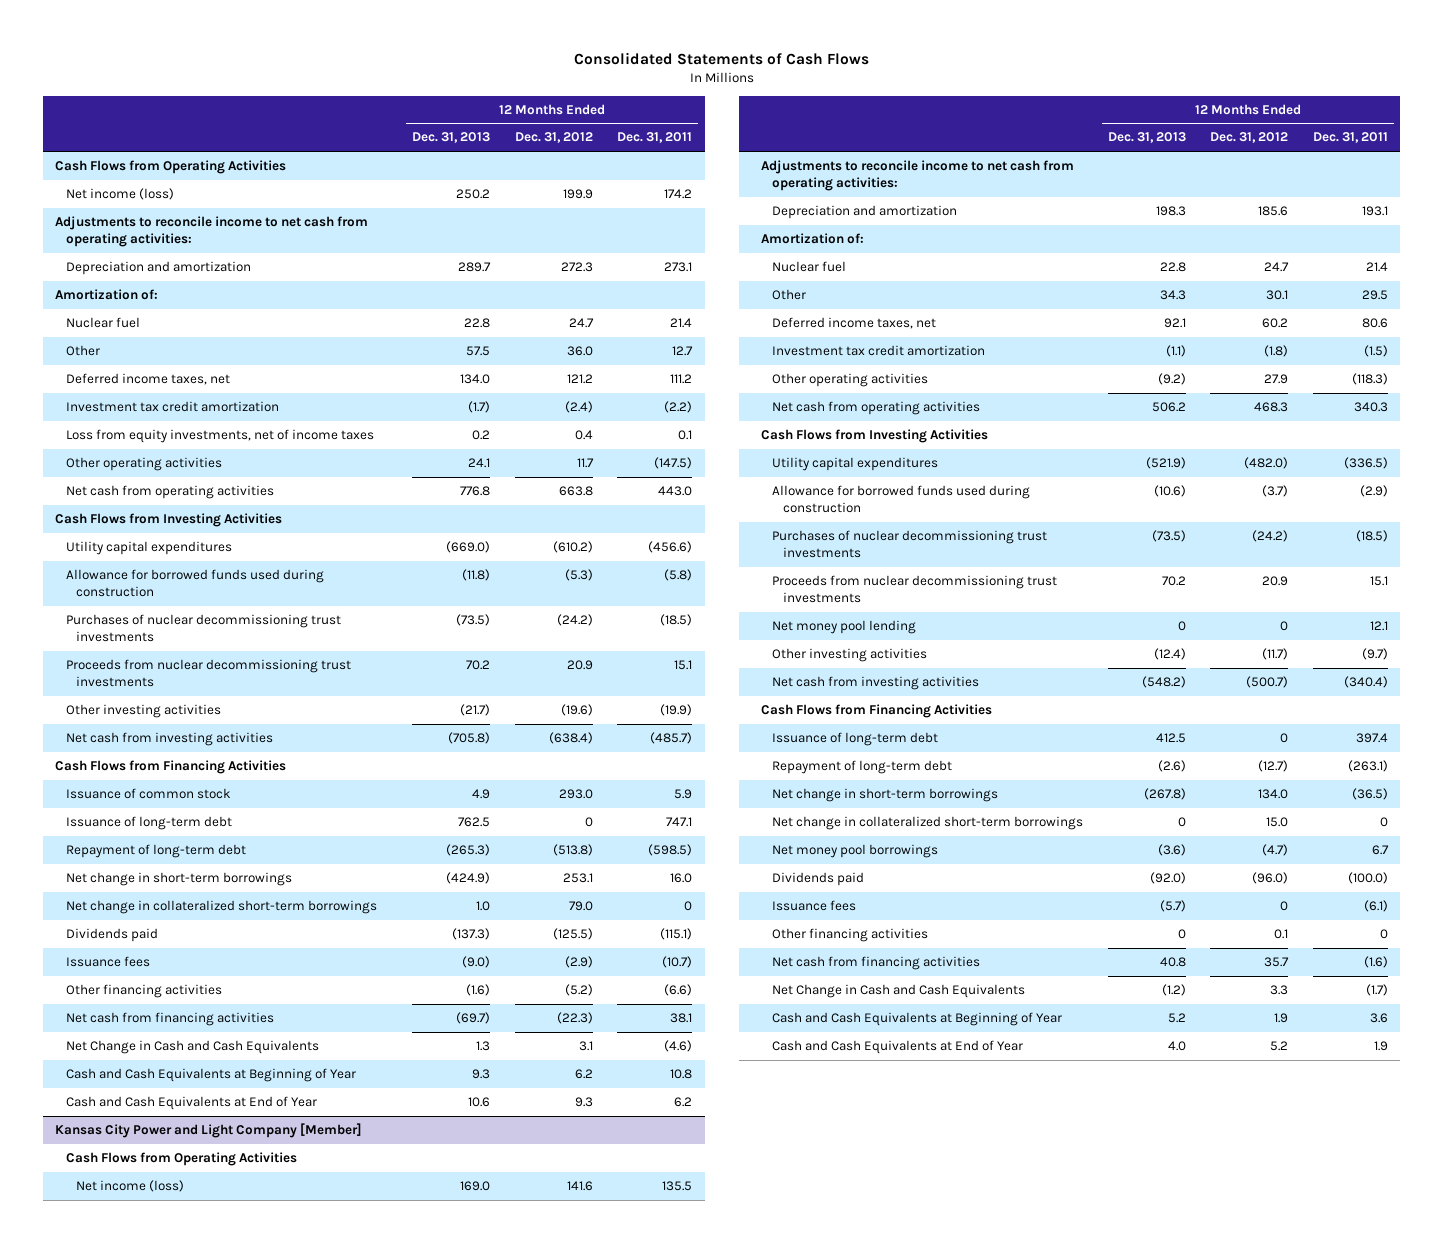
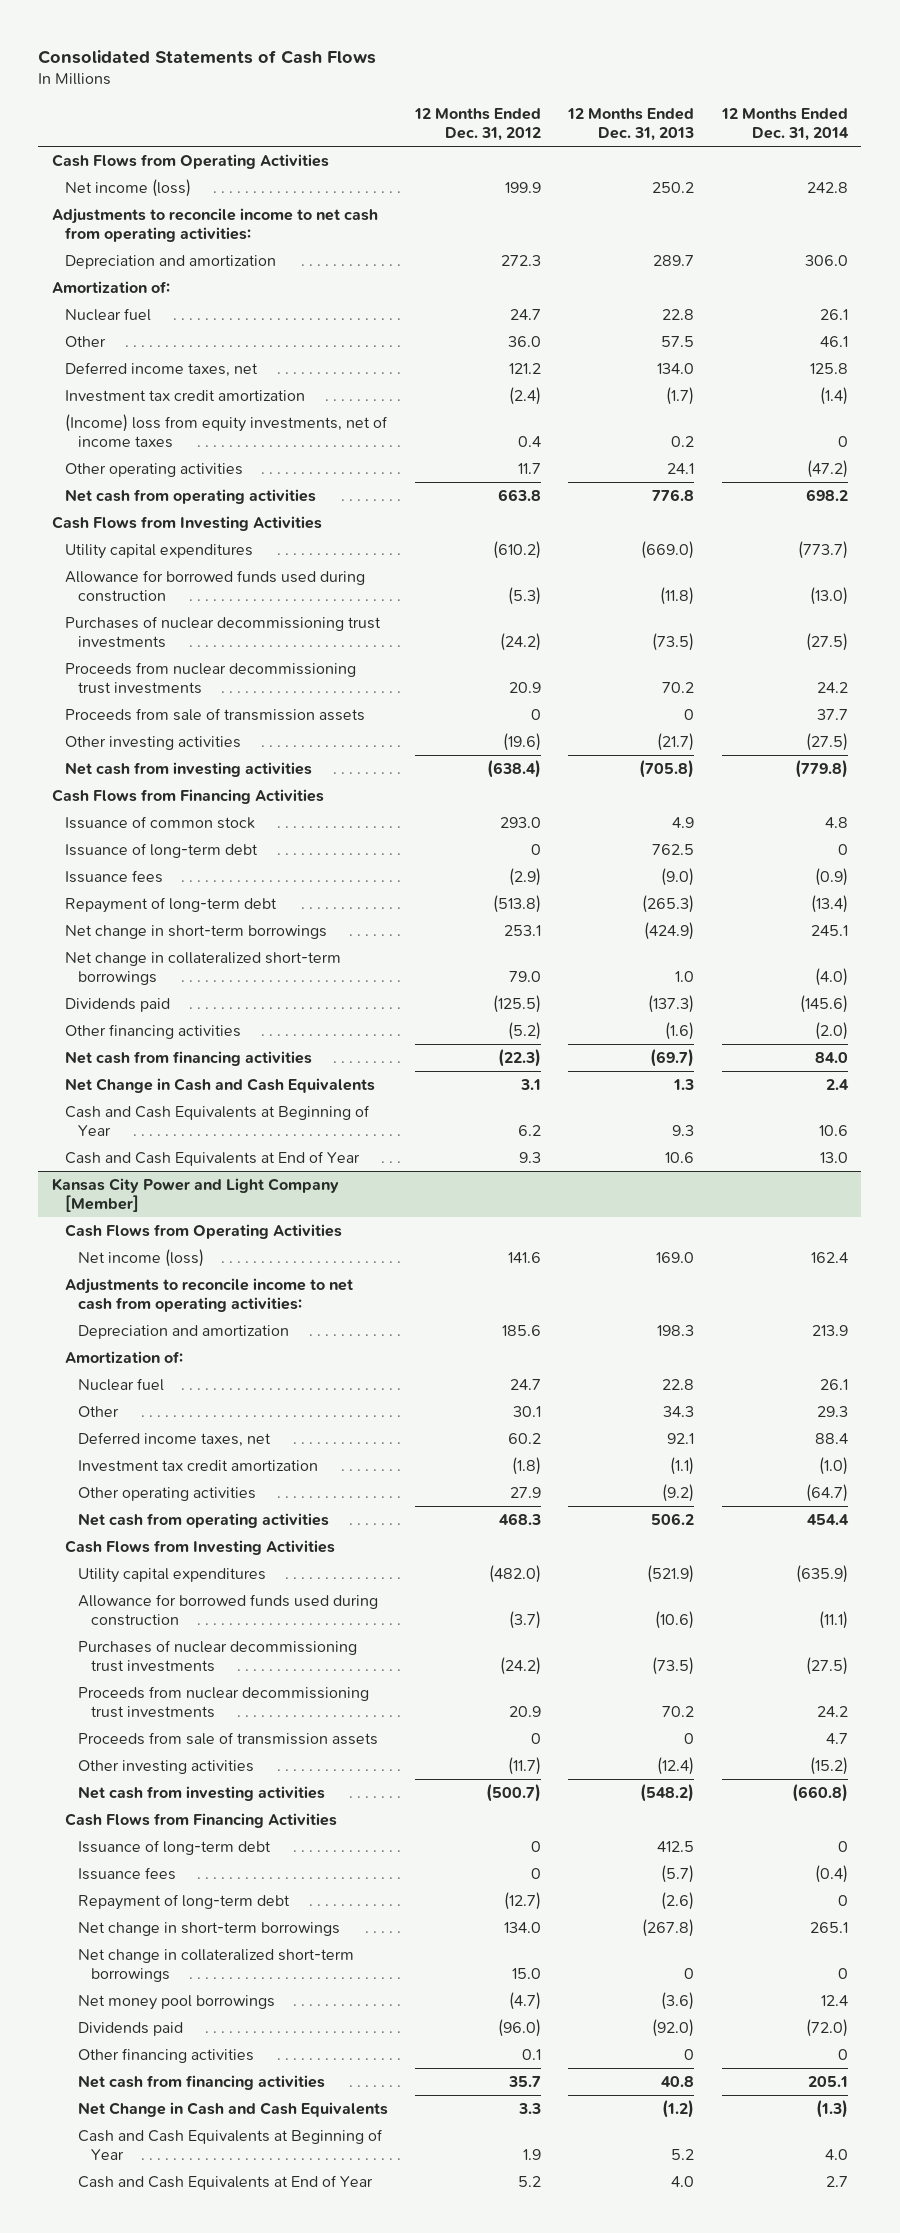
- | 12 Months Ended Dec. 31, 2013 | 12 Months Ended Dec. 31, 2012 | 12 Months Ended Dec. 31, 2011
+ | 12 Months Ended Dec. 31, 2012 | 12 Months Ended Dec. 31, 2013 | 12 Months Ended Dec. 31, 2014
- Loss from equity investments, net of income taxes | 0.2 | 0.4 | 0.1
+ (Income) loss from equity investments, net of income taxes | 0.4 | 0.2 | 0
+ Proceeds from sale of transmission assets | 0 | 0 | 37.7
moved up: Issuance fees | (2.9) | (9.0) | (0.9)
@ Kansas City Power and Light Company [Member]
- Net money pool lending | 0 | 0 | 12.1
+ Proceeds from sale of transmission assets | 0 | 0 | 4.7
moved up: Issuance fees | 0 | (5.7) | (0.4)

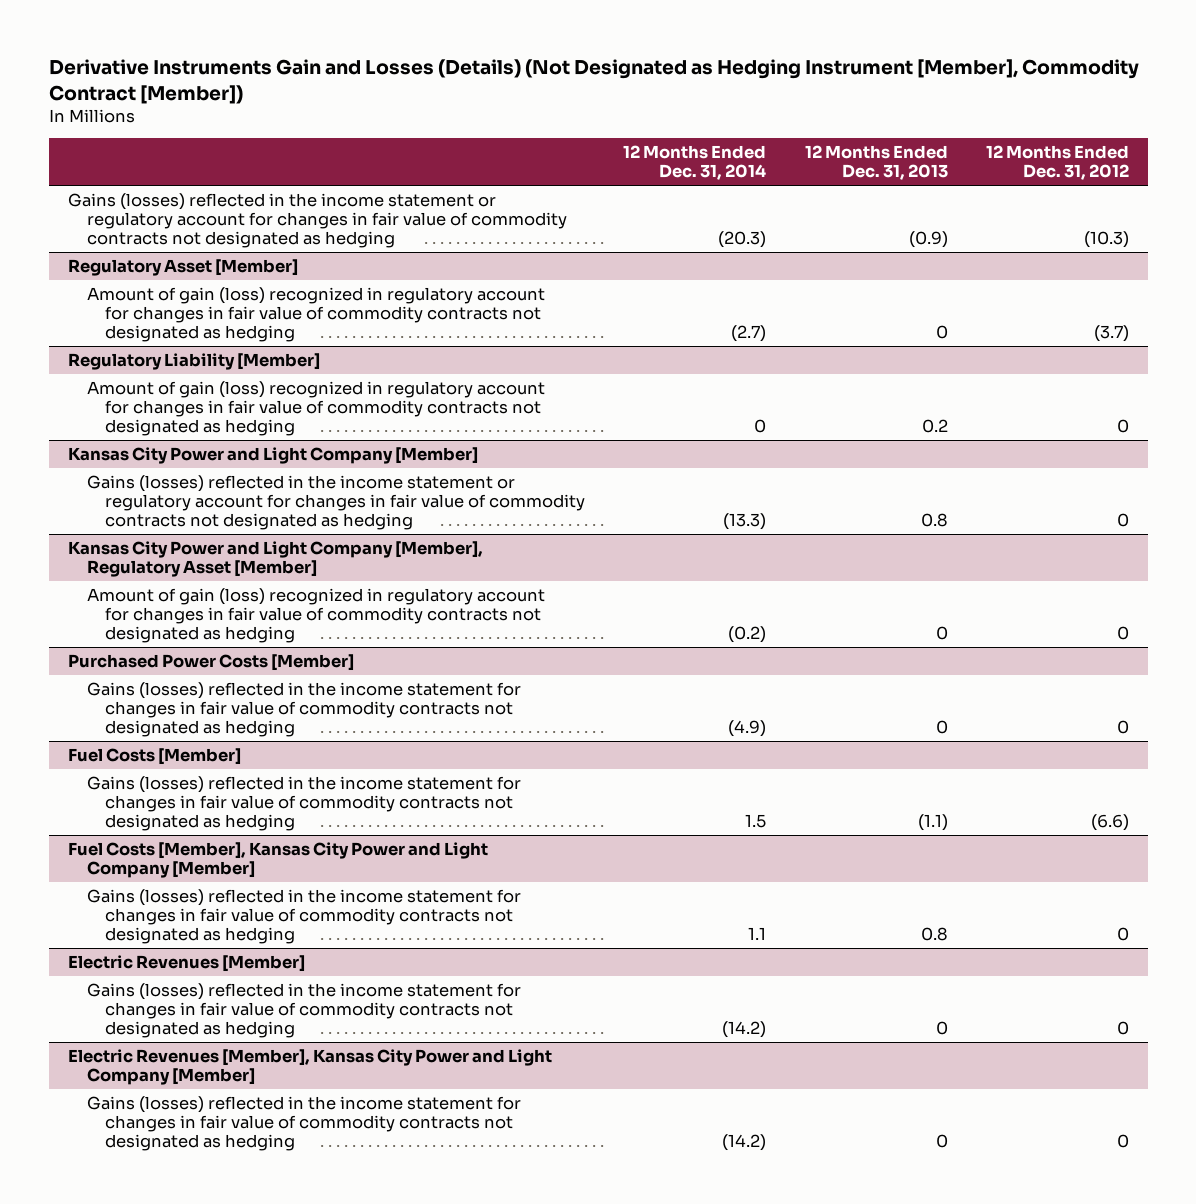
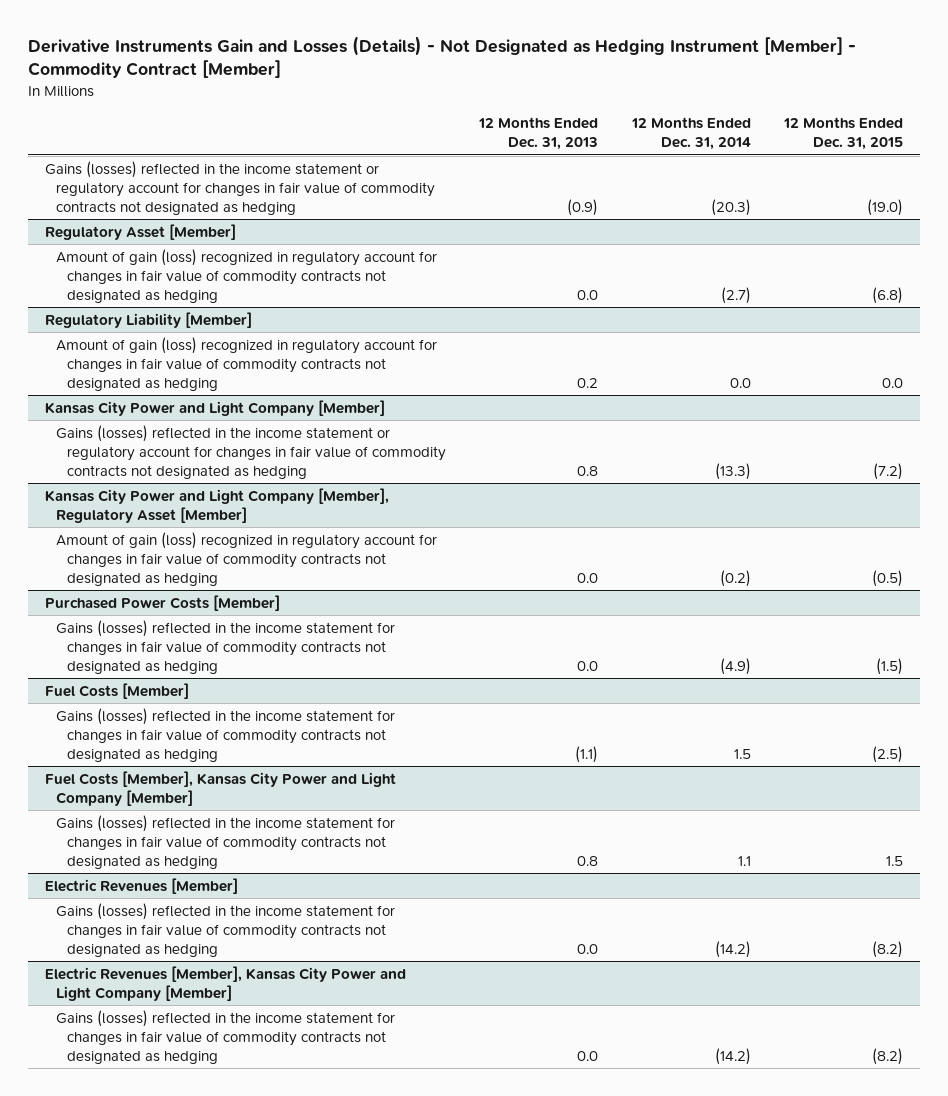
- Derivative Instruments Gain and Losses (Details) (Not Designated as Hedging Instrument [Member], Commodity Contract [Member])
+ Derivative Instruments Gain and Losses (Details) - Not Designated as Hedging Instrument [Member] - Commodity Contract [Member]
- | 12 Months Ended Dec. 31, 2014 | 12 Months Ended Dec. 31, 2013 | 12 Months Ended Dec. 31, 2012
+ | 12 Months Ended Dec. 31, 2013 | 12 Months Ended Dec. 31, 2014 | 12 Months Ended Dec. 31, 2015
@ Regulatory Asset [Member]
- Amount of gain (loss) recognized in regulatory account for changes in fair value of commodity contracts not designated as hedging | (2.7) | 0 | (3.7)
+ Amount of gain (loss) recognized in regulatory account for changes in fair value of commodity contracts not designated as hedging | 0.0 | (2.7) | (6.8)
@ Regulatory Liability [Member]
- Amount of gain (loss) recognized in regulatory account for changes in fair value of commodity contracts not designated as hedging | 0 | 0.2 | 0
+ Amount of gain (loss) recognized in regulatory account for changes in fair value of commodity contracts not designated as hedging | 0.2 | 0.0 | 0.0
@ Kansas City Power and Light Company [Member], Regulatory Asset [Member]
- Amount of gain (loss) recognized in regulatory account for changes in fair value of commodity contracts not designated as hedging | (0.2) | 0 | 0
+ Amount of gain (loss) recognized in regulatory account for changes in fair value of commodity contracts not designated as hedging | 0.0 | (0.2) | (0.5)
@ Purchased Power Costs [Member]
- Gains (losses) reflected in the income statement for changes in fair value of commodity contracts not designated as hedging | (4.9) | 0 | 0
+ Gains (losses) reflected in the income statement for changes in fair value of commodity contracts not designated as hedging | 0.0 | (4.9) | (1.5)
@ Electric Revenues [Member]
- Gains (losses) reflected in the income statement for changes in fair value of commodity contracts not designated as hedging | (14.2) | 0 | 0
+ Gains (losses) reflected in the income statement for changes in fair value of commodity contracts not designated as hedging | 0.0 | (14.2) | (8.2)
@ Electric Revenues [Member], Kansas City Power and Light Company [Member]
- Gains (losses) reflected in the income statement for changes in fair value of commodity contracts not designated as hedging | (14.2) | 0 | 0
+ Gains (losses) reflected in the income statement for changes in fair value of commodity contracts not designated as hedging | 0.0 | (14.2) | (8.2)

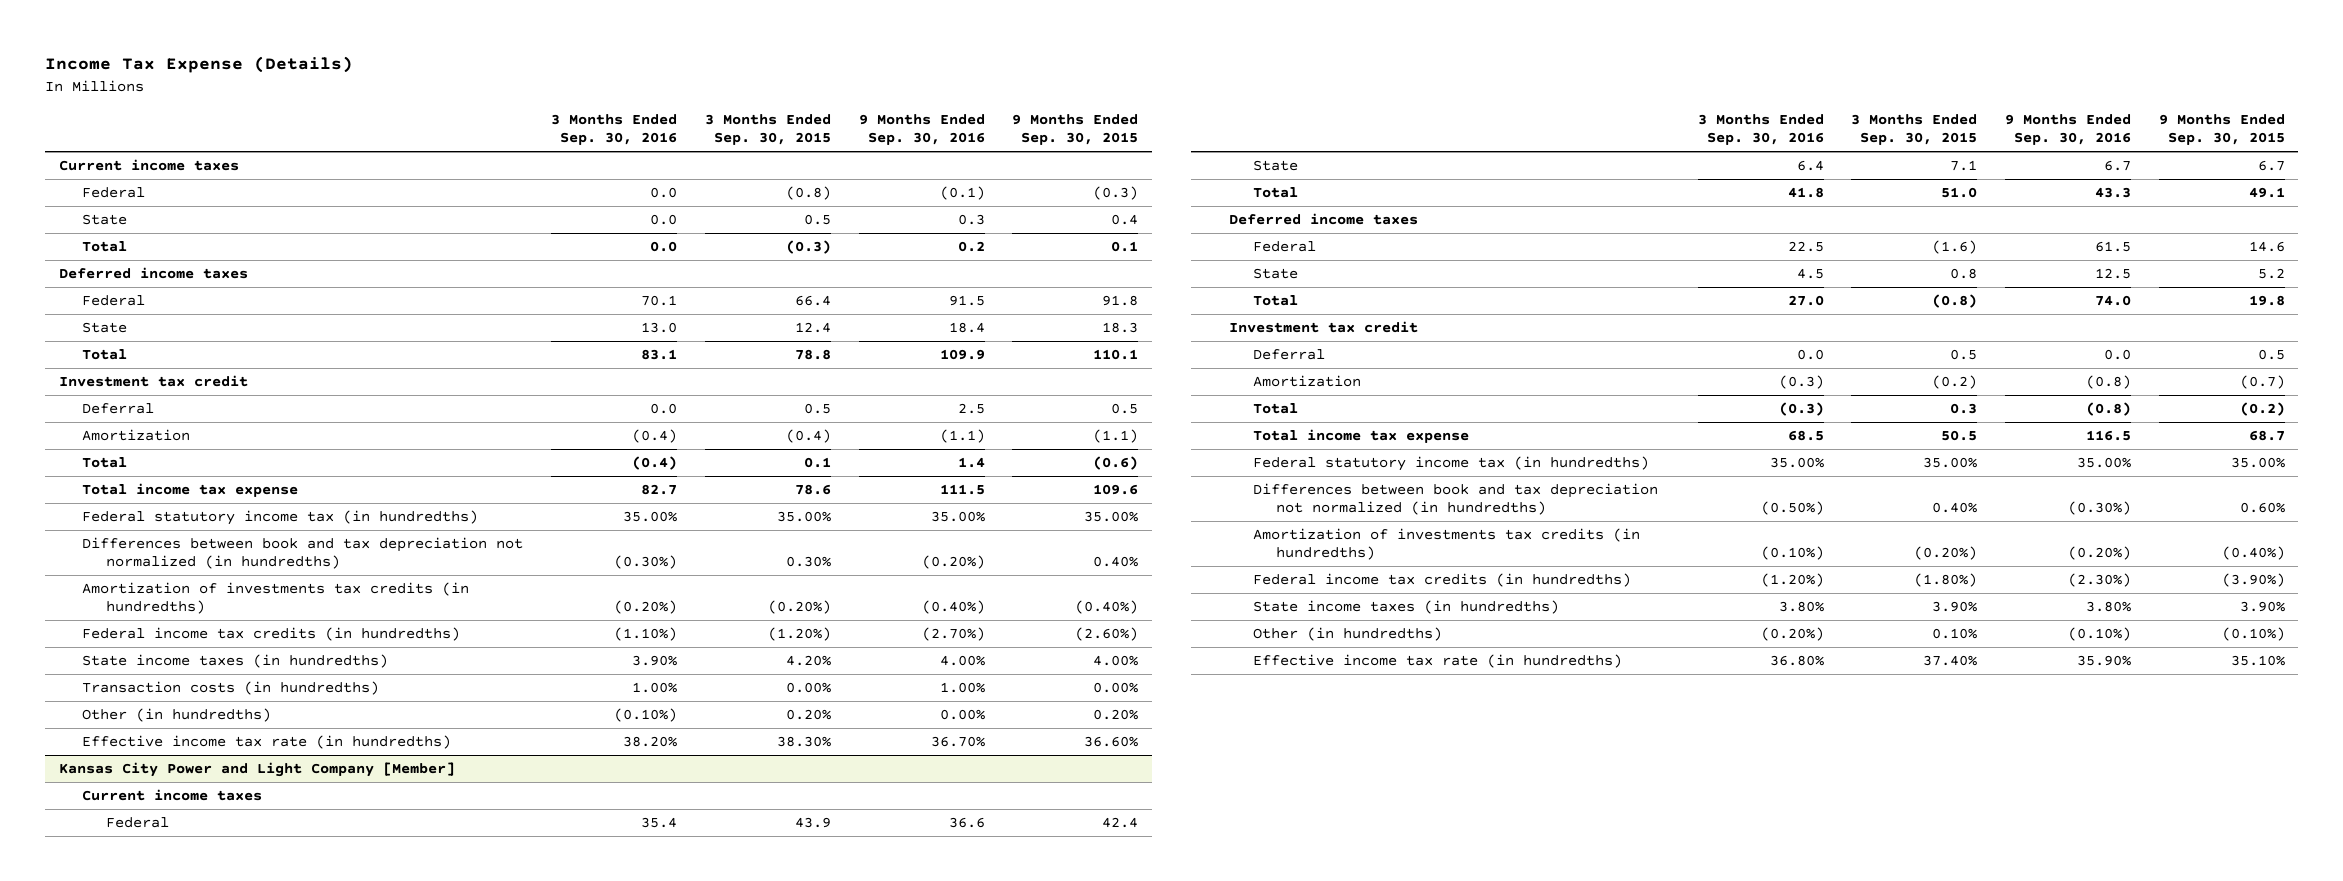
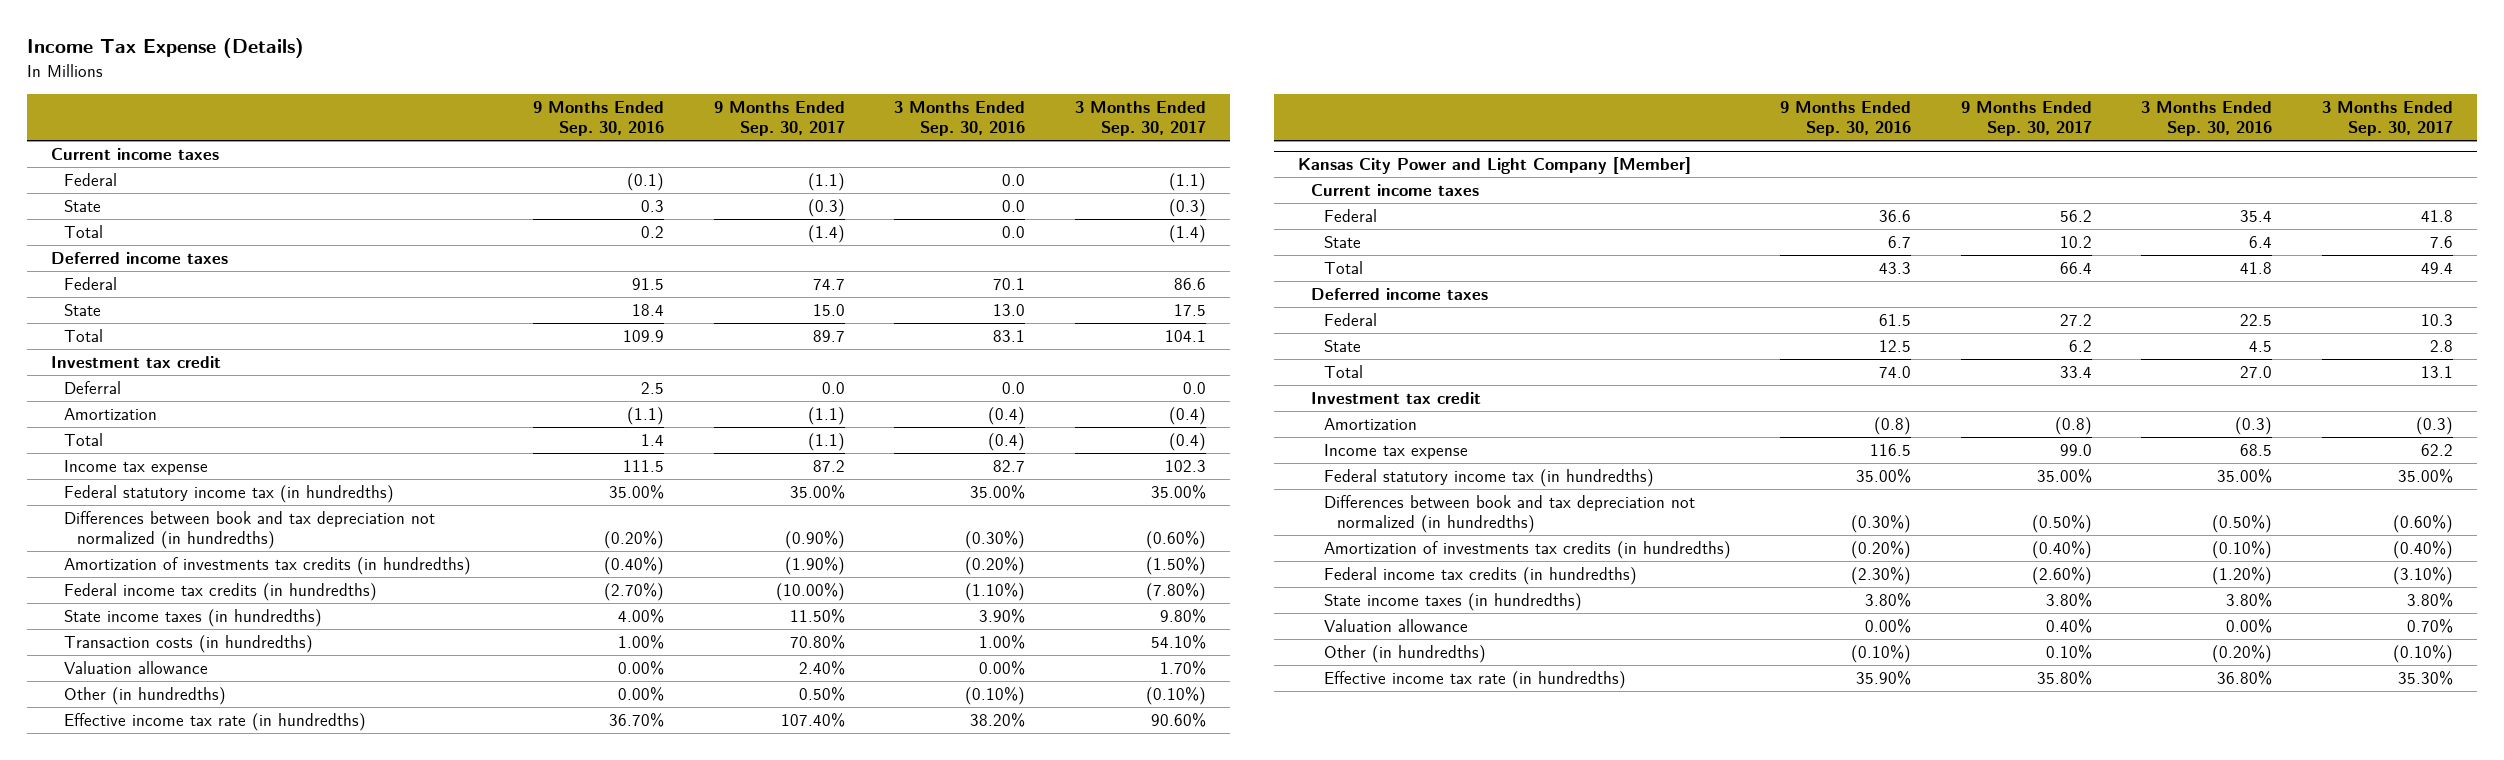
- | 3 Months Ended Sep. 30, 2016 | 3 Months Ended Sep. 30, 2015 | 9 Months Ended Sep. 30, 2016 | 9 Months Ended Sep. 30, 2015
+ | 9 Months Ended Sep. 30, 2016 | 9 Months Ended Sep. 30, 2017 | 3 Months Ended Sep. 30, 2016 | 3 Months Ended Sep. 30, 2017
- Total income tax expense | 82.7 | 78.6 | 111.5 | 109.6
+ Income tax expense | 111.5 | 87.2 | 82.7 | 102.3
+ Valuation allowance | 0.00% | 2.40% | 0.00% | 1.70%
@ Kansas City Power and Light Company [Member]
- Deferral | 0.0 | 0.5 | 0.0 | 0.5
- Total | (0.3) | 0.3 | (0.8) | (0.2)
- Total income tax expense | 68.5 | 50.5 | 116.5 | 68.7
+ Income tax expense | 116.5 | 99.0 | 68.5 | 62.2
+ Valuation allowance | 0.00% | 0.40% | 0.00% | 0.70%

